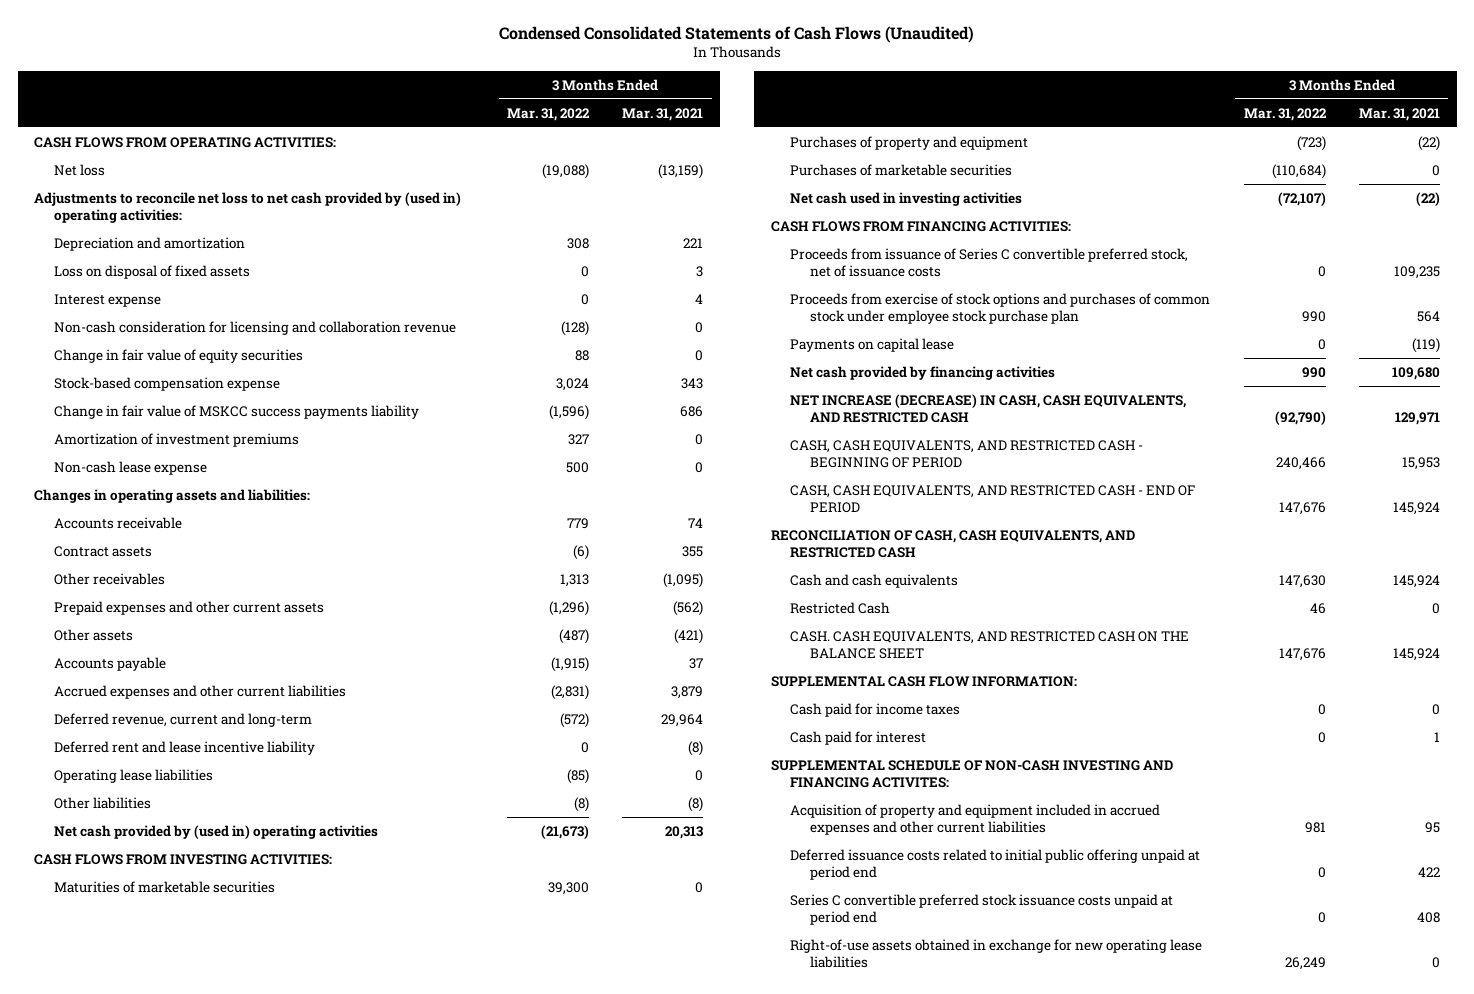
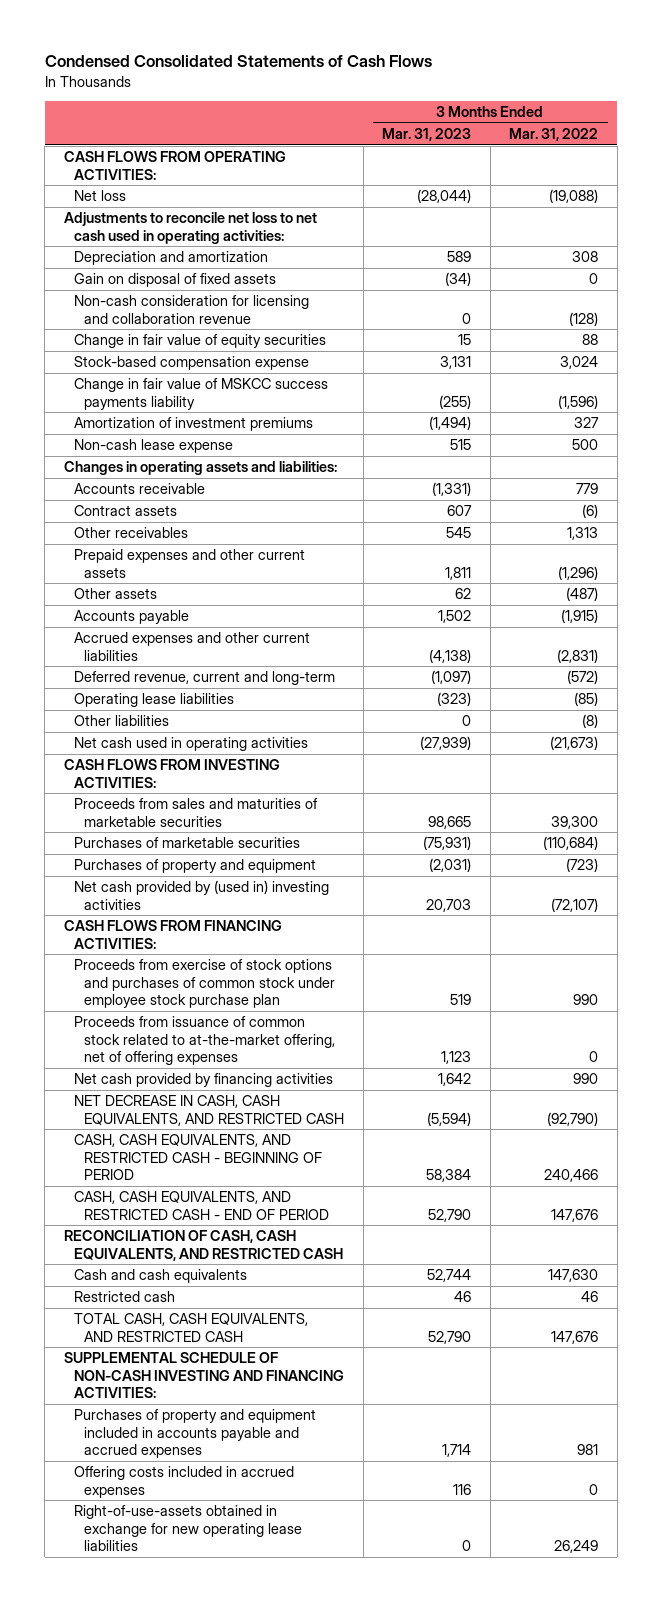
- Condensed Consolidated Statements of Cash Flows (Unaudited)
+ Condensed Consolidated Statements of Cash Flows
- | 3 Months Ended Mar. 31, 2022 | 3 Months Ended Mar. 31, 2021
+ | 3 Months Ended Mar. 31, 2023 | 3 Months Ended Mar. 31, 2022
- Adjustments to reconcile net loss to net cash provided by (used in) operating activities:
+ Adjustments to reconcile net loss to net cash used in operating activities:
- Loss on disposal of fixed assets | 0 | 3
- Interest expense | 0 | 4
+ Gain on disposal of fixed assets | (34) | 0
- Deferred rent and lease incentive liability | 0 | (8)
- Net cash provided by (used in) operating activities | (21,673) | 20,313
+ Net cash used in operating activities | (27,939) | (21,673)
- Maturities of marketable securities | 39,300 | 0
+ Proceeds from sales and maturities of marketable securities | 98,665 | 39,300
- Net cash used in investing activities | (72,107) | (22)
moved down: Purchases of property and equipment | (2,031) | (723)
+ Net cash provided by (used in) investing activities | 20,703 | (72,107)
- Proceeds from issuance of Series C convertible preferred stock, net of issuance costs | 0 | 109,235
- Payments on capital lease | 0 | (119)
+ Proceeds from issuance of common stock related to at-the-market offering, net of offering expenses | 1,123 | 0
- NET INCREASE (DECREASE) IN CASH, CASH EQUIVALENTS, AND RESTRICTED CASH | (92,790) | 129,971
+ NET DECREASE IN CASH, CASH EQUIVALENTS, AND RESTRICTED CASH | (5,594) | (92,790)
- Restricted Cash | 46 | 0
- CASH. CASH EQUIVALENTS, AND RESTRICTED CASH ON THE BALANCE SHEET | 147,676 | 145,924
- SUPPLEMENTAL CASH FLOW INFORMATION:
- Cash paid for income taxes | 0 | 0
- Cash paid for interest | 0 | 1
- SUPPLEMENTAL SCHEDULE OF NON-CASH INVESTING AND FINANCING ACTIVITES:
- Acquisition of property and equipment included in accrued expenses and other current liabilities | 981 | 95
- Deferred issuance costs related to initial public offering unpaid at period end | 0 | 422
- Series C convertible preferred stock issuance costs unpaid at period end | 0 | 408
- Right-of-use assets obtained in exchange for new operating lease liabilities | 26,249 | 0
+ Restricted cash | 46 | 46
+ TOTAL CASH, CASH EQUIVALENTS, AND RESTRICTED CASH | 52,790 | 147,676
+ SUPPLEMENTAL SCHEDULE OF NON-CASH INVESTING AND FINANCING ACTIVITIES:
+ Purchases of property and equipment included in accounts payable and accrued expenses | 1,714 | 981
+ Offering costs included in accrued expenses | 116 | 0
+ Right-of-use-assets obtained in exchange for new operating lease liabilities | 0 | 26,249

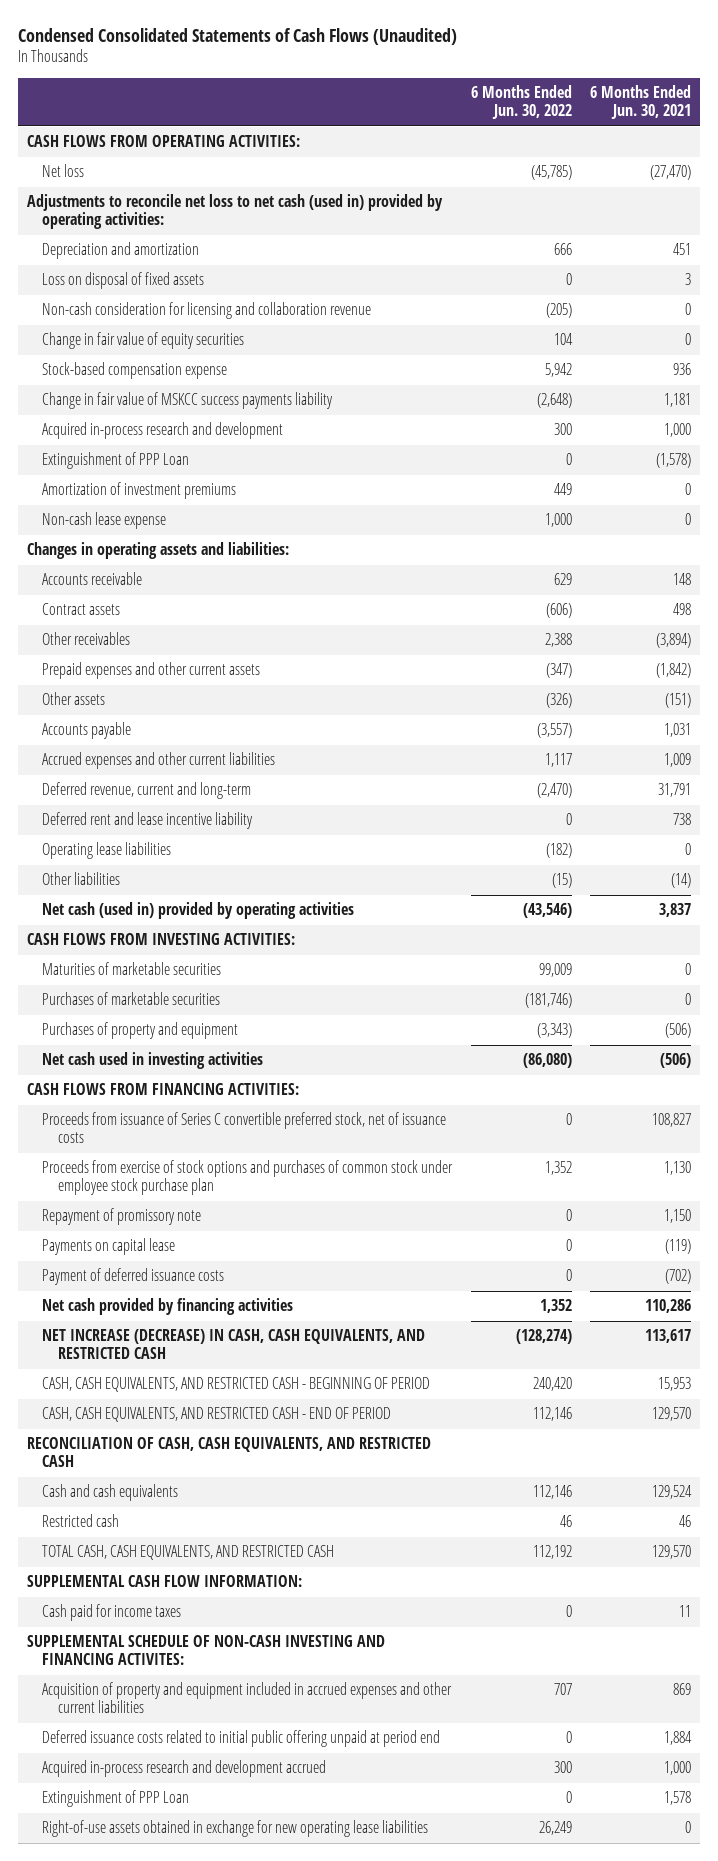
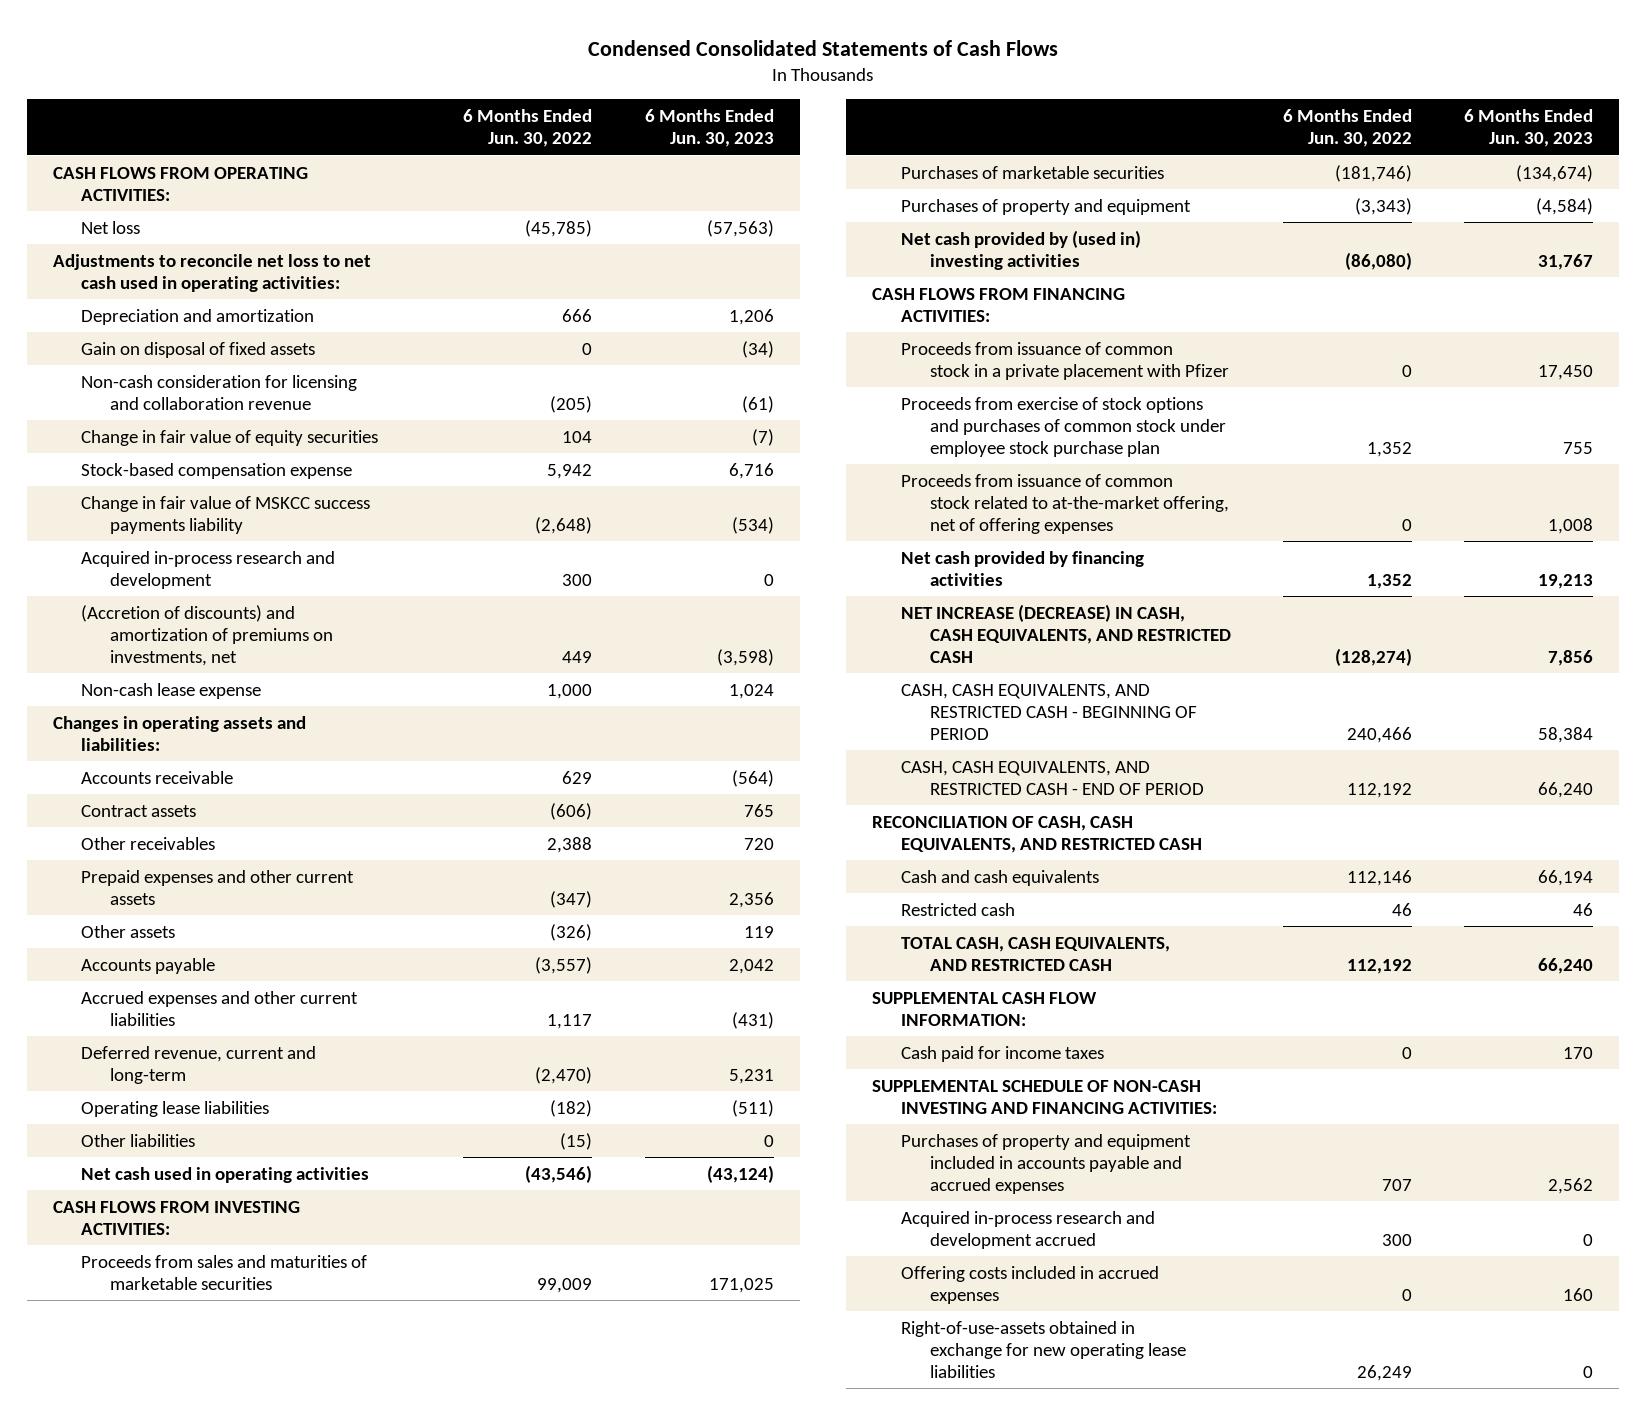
- Condensed Consolidated Statements of Cash Flows (Unaudited)
+ Condensed Consolidated Statements of Cash Flows
- | 6 Months Ended Jun. 30, 2022 | 6 Months Ended Jun. 30, 2021
+ | 6 Months Ended Jun. 30, 2022 | 6 Months Ended Jun. 30, 2023
- Adjustments to reconcile net loss to net cash (used in) provided by operating activities:
+ Adjustments to reconcile net loss to net cash used in operating activities:
- Loss on disposal of fixed assets | 0 | 3
+ Gain on disposal of fixed assets | 0 | (34)
- Extinguishment of PPP Loan | 0 | (1,578)
- Amortization of investment premiums | 449 | 0
+ (Accretion of discounts) and amortization of premiums on investments, net | 449 | (3,598)
- Deferred rent and lease incentive liability | 0 | 738
- Net cash (used in) provided by operating activities | (43,546) | 3,837
+ Net cash used in operating activities | (43,546) | (43,124)
- Maturities of marketable securities | 99,009 | 0
+ Proceeds from sales and maturities of marketable securities | 99,009 | 171,025
- Net cash used in investing activities | (86,080) | (506)
+ Net cash provided by (used in) investing activities | (86,080) | 31,767
- Proceeds from issuance of Series C convertible preferred stock, net of issuance costs | 0 | 108,827
+ Proceeds from issuance of common stock in a private placement with Pfizer | 0 | 17,450
- Repayment of promissory note | 0 | 1,150
- Payments on capital lease | 0 | (119)
- Payment of deferred issuance costs | 0 | (702)
+ Proceeds from issuance of common stock related to at-the-market offering, net of offering expenses | 0 | 1,008
- CASH, CASH EQUIVALENTS, AND RESTRICTED CASH - BEGINNING OF PERIOD | 240,420 | 15,953
- CASH, CASH EQUIVALENTS, AND RESTRICTED CASH - END OF PERIOD | 112,146 | 129,570
+ CASH, CASH EQUIVALENTS, AND RESTRICTED CASH - BEGINNING OF PERIOD | 240,466 | 58,384
+ CASH, CASH EQUIVALENTS, AND RESTRICTED CASH - END OF PERIOD | 112,192 | 66,240
- SUPPLEMENTAL SCHEDULE OF NON-CASH INVESTING AND FINANCING ACTIVITES:
- Acquisition of property and equipment included in accrued expenses and other current liabilities | 707 | 869
- Deferred issuance costs related to initial public offering unpaid at period end | 0 | 1,884
+ SUPPLEMENTAL SCHEDULE OF NON-CASH INVESTING AND FINANCING ACTIVITIES:
+ Purchases of property and equipment included in accounts payable and accrued expenses | 707 | 2,562
- Extinguishment of PPP Loan | 0 | 1,578
- Right-of-use assets obtained in exchange for new operating lease liabilities | 26,249 | 0
+ Offering costs included in accrued expenses | 0 | 160
+ Right-of-use-assets obtained in exchange for new operating lease liabilities | 26,249 | 0

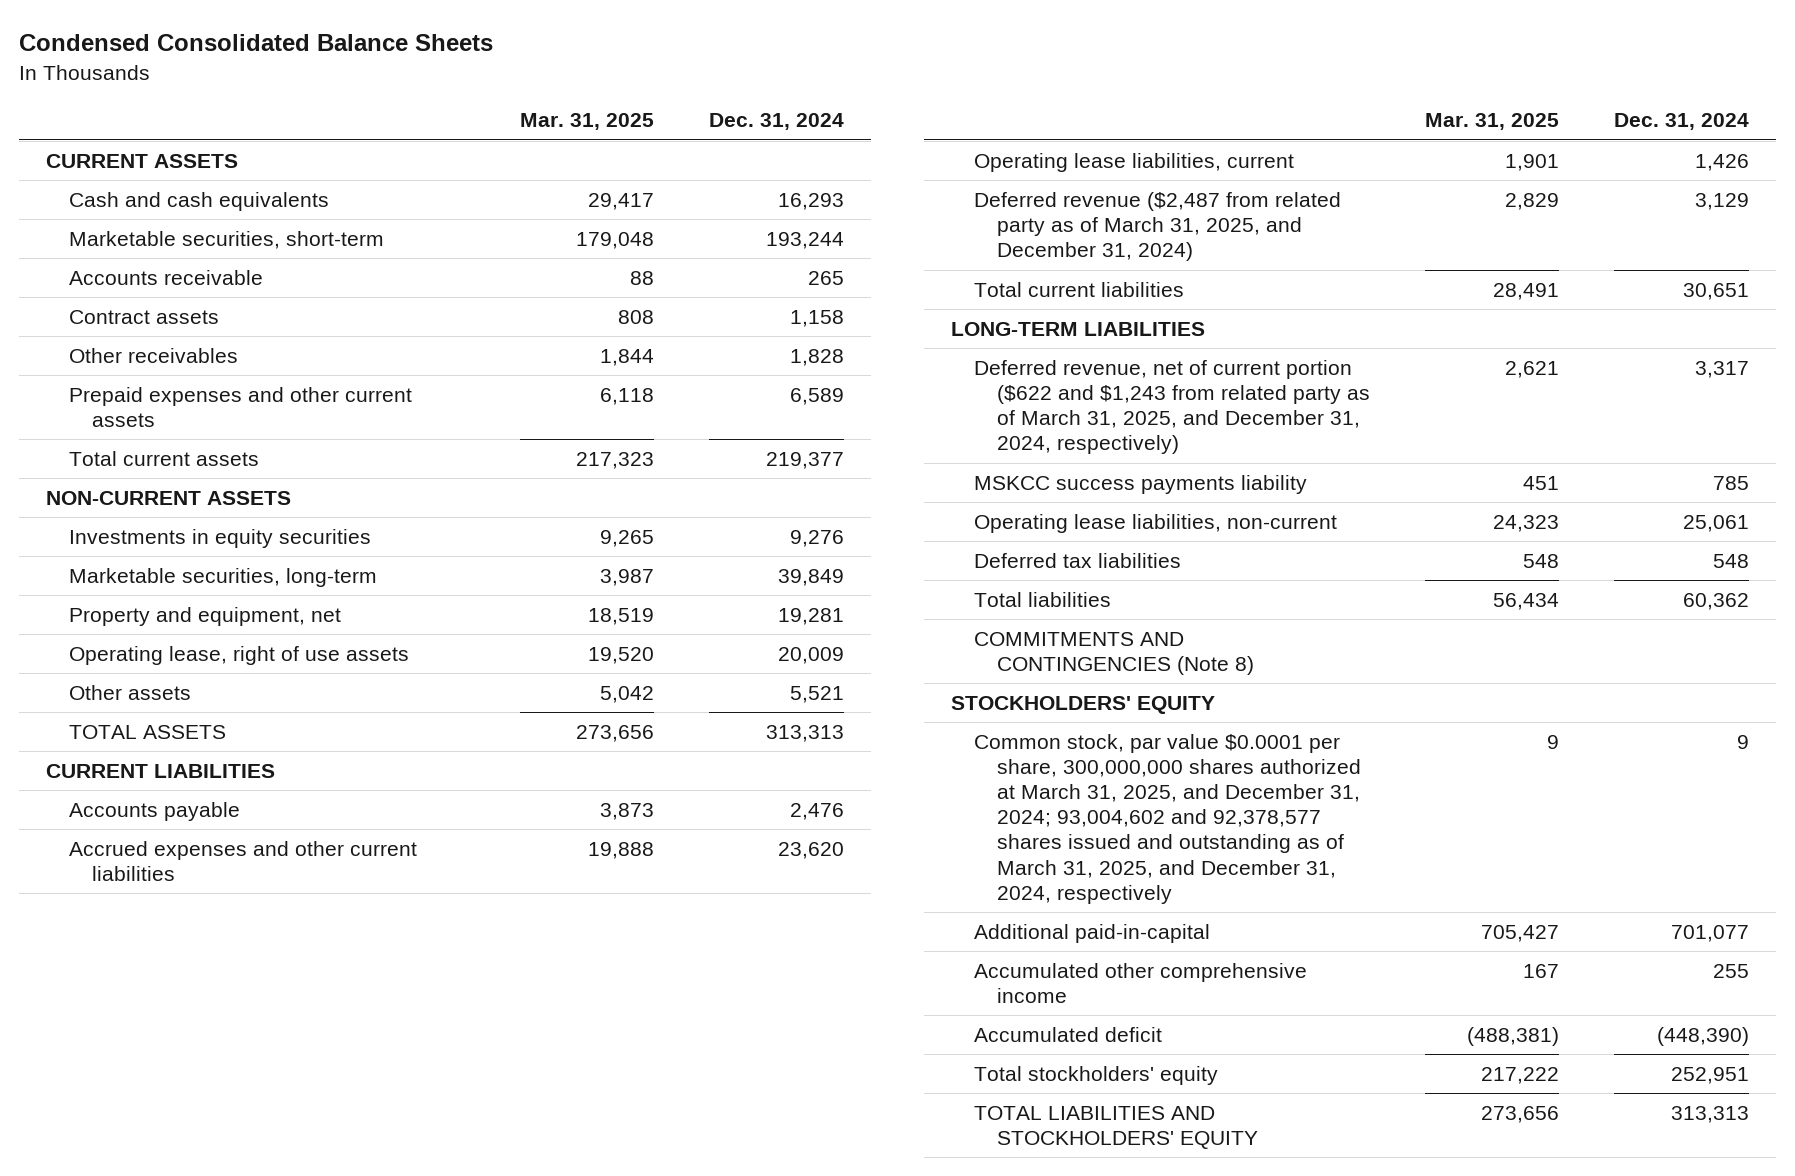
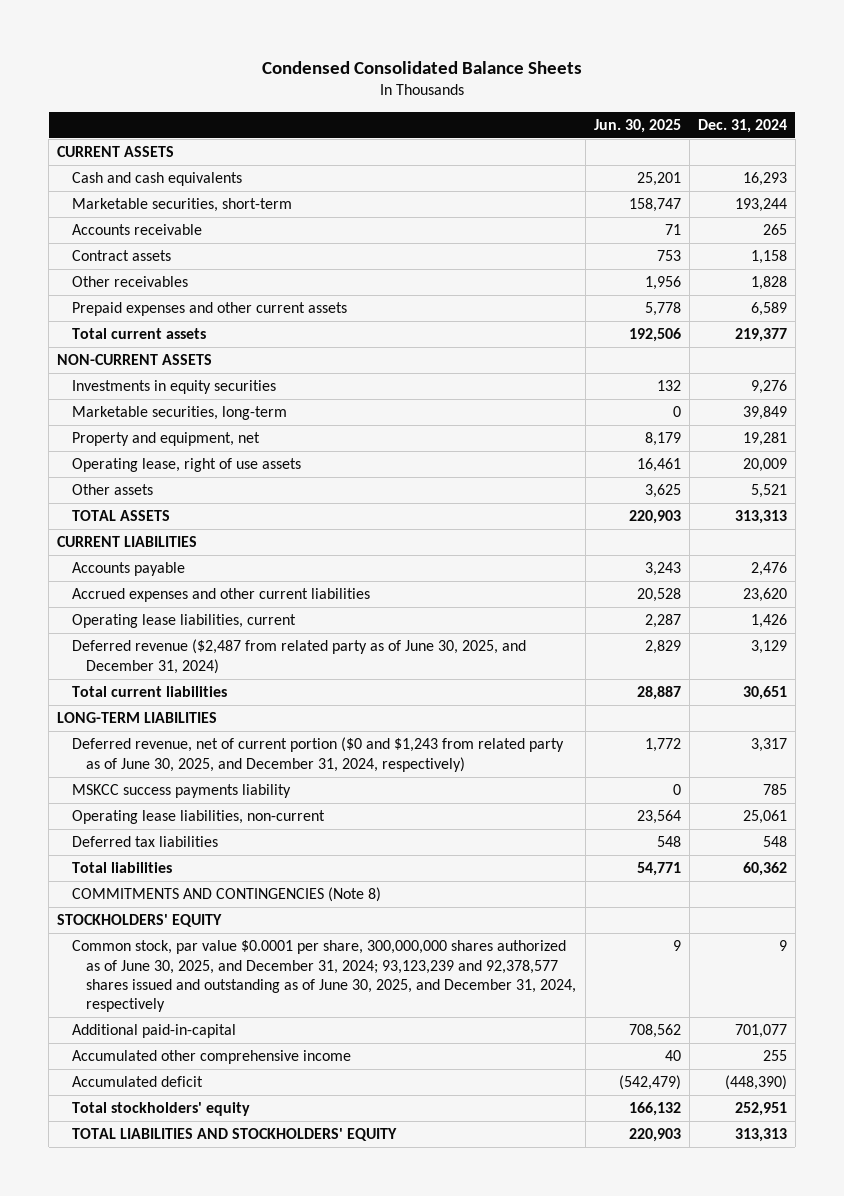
- | Mar. 31, 2025 | Dec. 31, 2024
+ | Jun. 30, 2025 | Dec. 31, 2024
- Deferred revenue ($2,487 from related party as of March 31, 2025, and December 31, 2024) | 2,829 | 3,129
+ Deferred revenue ($2,487 from related party as of June 30, 2025, and December 31, 2024) | 2,829 | 3,129
- Deferred revenue, net of current portion ($622 and $1,243 from related party as of March 31, 2025, and December 31, 2024, respectively) | 2,621 | 3,317
+ Deferred revenue, net of current portion ($0 and $1,243 from related party as of June 30, 2025, and December 31, 2024, respectively) | 1,772 | 3,317
- Common stock, par value $0.0001 per share, 300,000,000 shares authorized at March 31, 2025, and December 31, 2024; 93,004,602 and 92,378,577 shares issued and outstanding as of March 31, 2025, and December 31, 2024, respectively | 9 | 9
+ Common stock, par value $0.0001 per share, 300,000,000 shares authorized as of June 30, 2025, and December 31, 2024; 93,123,239 and 92,378,577 shares issued and outstanding as of June 30, 2025, and December 31, 2024, respectively | 9 | 9

